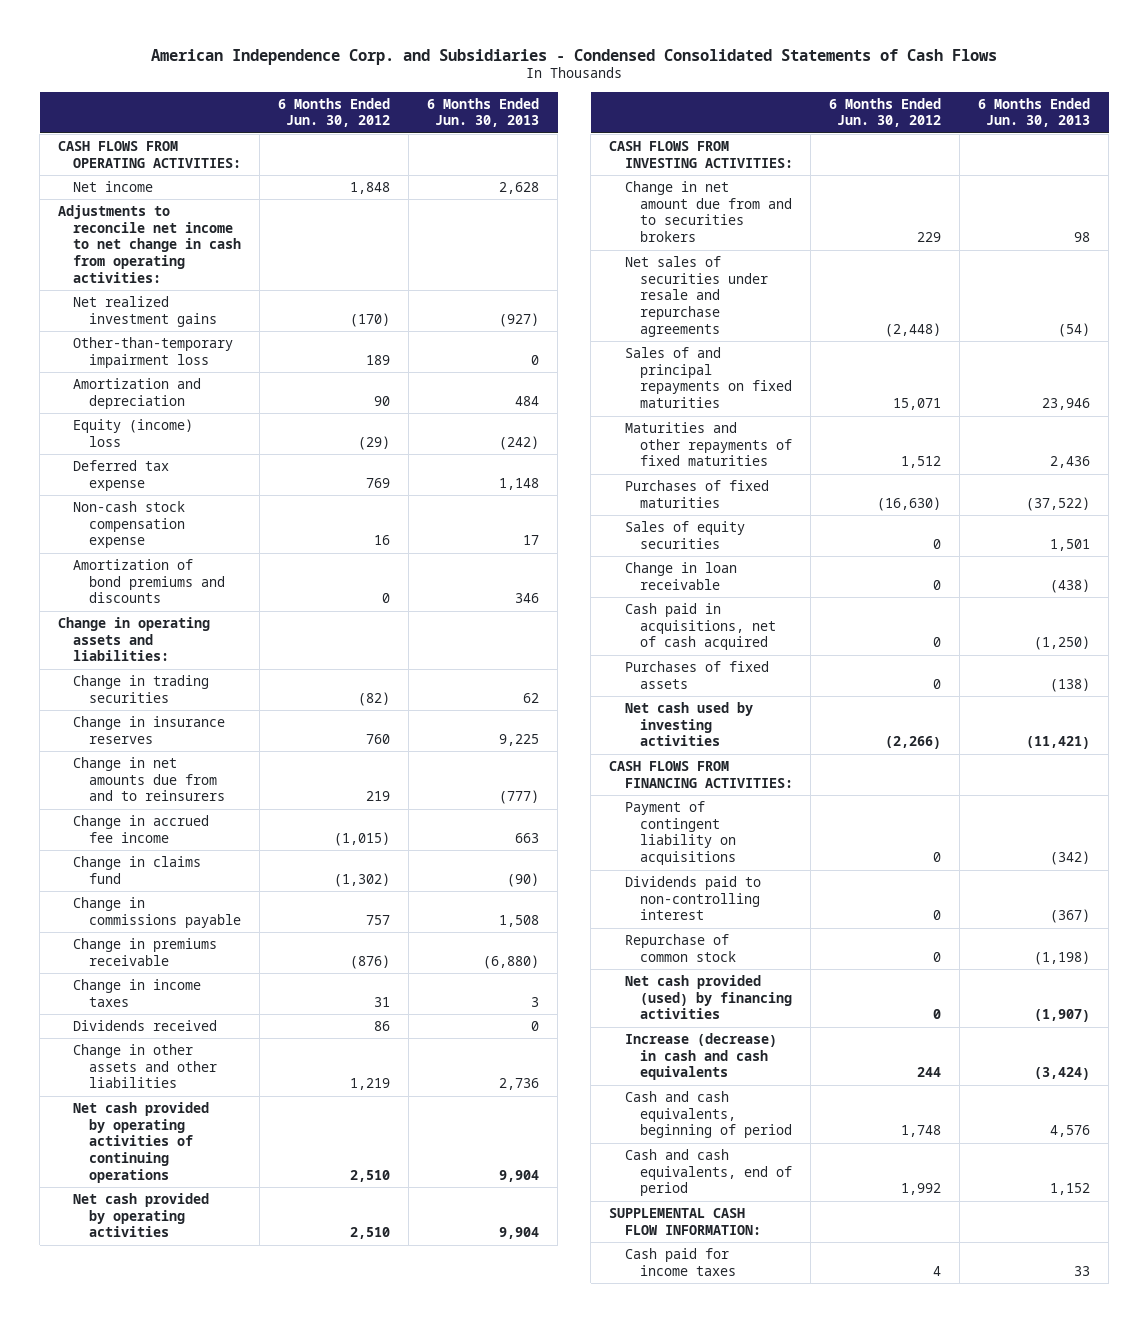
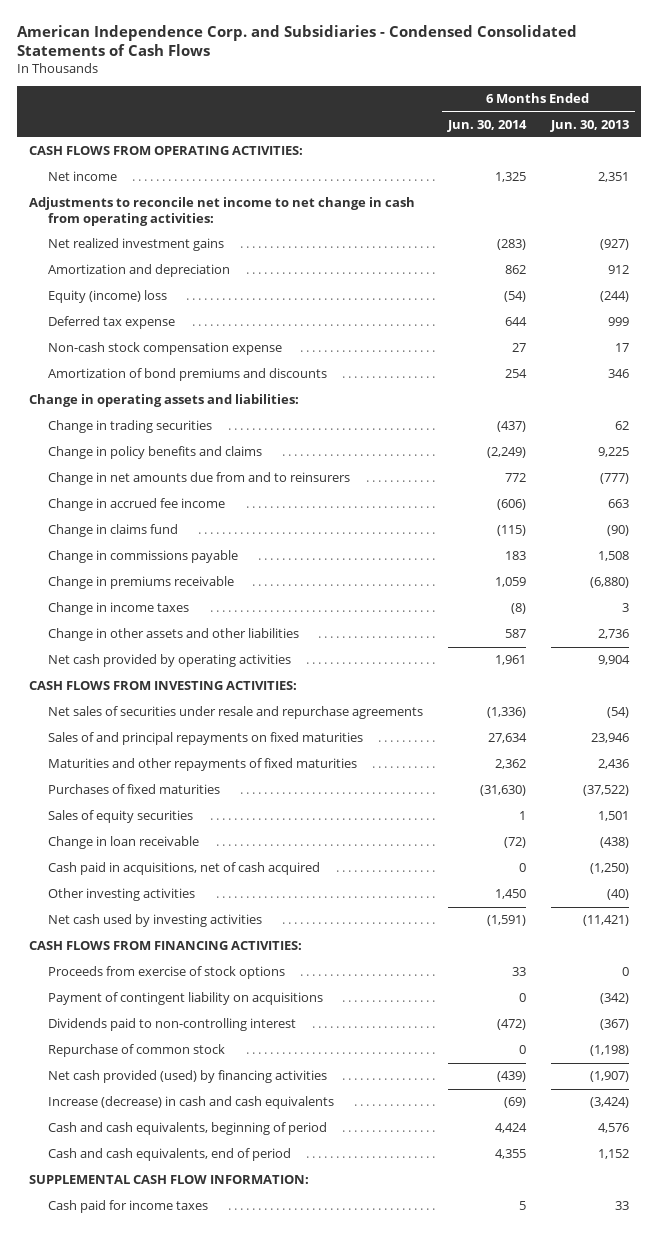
- | 6 Months Ended Jun. 30, 2012 | 6 Months Ended Jun. 30, 2013
+ | 6 Months Ended Jun. 30, 2014 | 6 Months Ended Jun. 30, 2013
- Net income | 1,848 | 2,628
+ Net income | 1,325 | 2,351
- Other-than-temporary impairment loss | 189 | 0
- Amortization and depreciation | 90 | 484
- Equity (income) loss | (29) | (242)
- Deferred tax expense | 769 | 1,148
+ Amortization and depreciation | 862 | 912
+ Equity (income) loss | (54) | (244)
+ Deferred tax expense | 644 | 999
- Change in insurance reserves | 760 | 9,225
+ Change in policy benefits and claims | (2,249) | 9,225
- Dividends received | 86 | 0
- Net cash provided by operating activities of continuing operations | 2,510 | 9,904
- Change in net amount due from and to securities brokers | 229 | 98
- Purchases of fixed assets | 0 | (138)
+ Other investing activities | 1,450 | (40)
+ Proceeds from exercise of stock options | 33 | 0

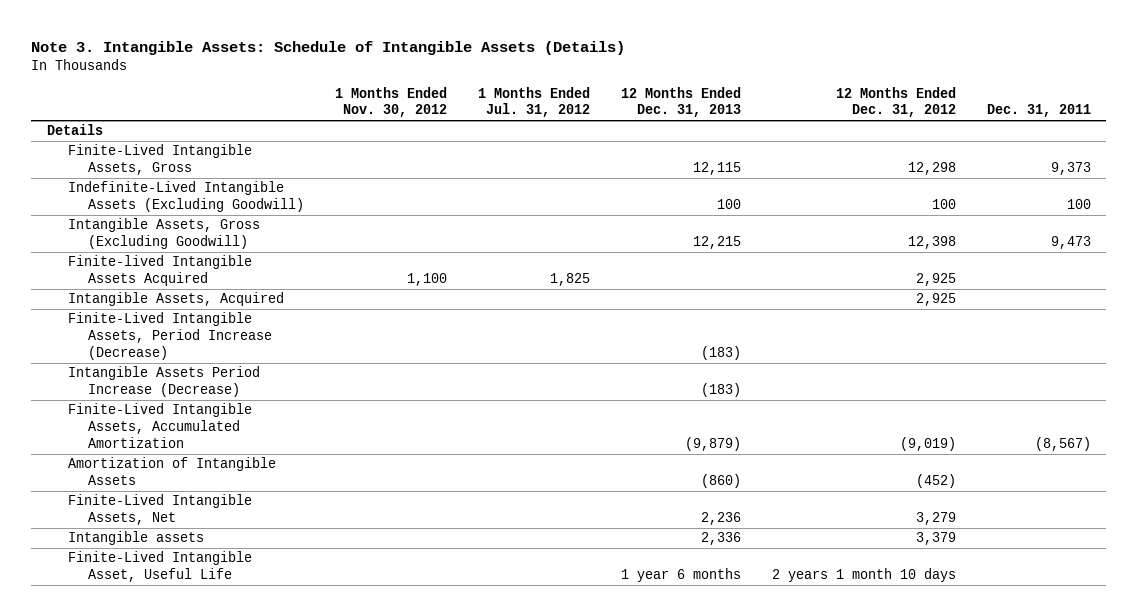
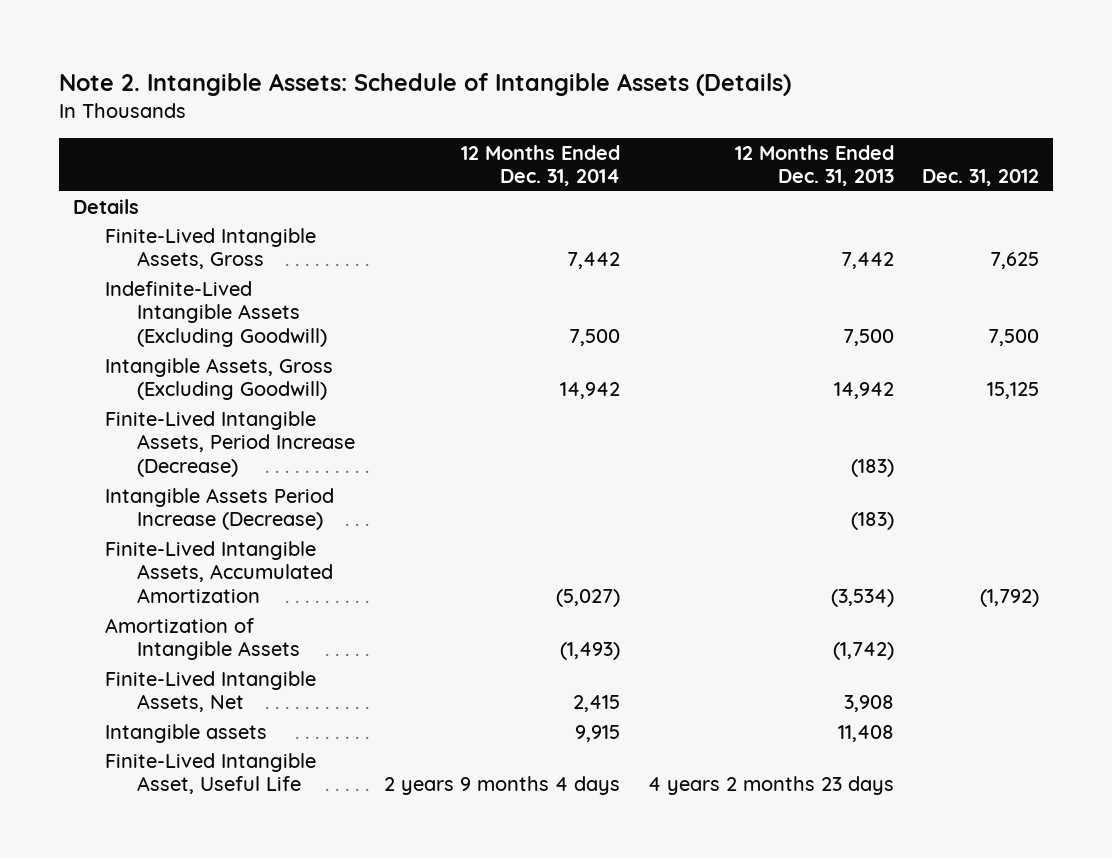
- Note 3. Intangible Assets: Schedule of Intangible Assets (Details)
+ Note 2. Intangible Assets: Schedule of Intangible Assets (Details)
- | 1 Months Ended Nov. 30, 2012 | 1 Months Ended Jul. 31, 2012 | 12 Months Ended Dec. 31, 2013 | 12 Months Ended Dec. 31, 2012 | Dec. 31, 2011
+ | 12 Months Ended Dec. 31, 2014 | 12 Months Ended Dec. 31, 2013 | Dec. 31, 2012
- Finite-Lived Intangible Assets, Gross | | | 12,115 | 12,298 | 9,373
- Indefinite-Lived Intangible Assets (Excluding Goodwill) | | | 100 | 100 | 100
- Intangible Assets, Gross (Excluding Goodwill) | | | 12,215 | 12,398 | 9,473
- Finite-lived Intangible Assets Acquired | 1,100 | 1,825 | | 2,925 |
- Intangible Assets, Acquired | | | | 2,925 |
+ Finite-Lived Intangible Assets, Gross | 7,442 | 7,442 | 7,625
+ Indefinite-Lived Intangible Assets (Excluding Goodwill) | 7,500 | 7,500 | 7,500
+ Intangible Assets, Gross (Excluding Goodwill) | 14,942 | 14,942 | 15,125
- Finite-Lived Intangible Assets, Accumulated Amortization | | | (9,879) | (9,019) | (8,567)
- Amortization of Intangible Assets | | | (860) | (452) |
- Finite-Lived Intangible Assets, Net | | | 2,236 | 3,279 |
- Intangible assets | | | 2,336 | 3,379 |
- Finite-Lived Intangible Asset, Useful Life | | | 1 year 6 months | 2 years 1 month 10 days |
+ Finite-Lived Intangible Assets, Accumulated Amortization | (5,027) | (3,534) | (1,792)
+ Amortization of Intangible Assets | (1,493) | (1,742) |
+ Finite-Lived Intangible Assets, Net | 2,415 | 3,908 |
+ Intangible assets | 9,915 | 11,408 |
+ Finite-Lived Intangible Asset, Useful Life | 2 years 9 months 4 days | 4 years 2 months 23 days |

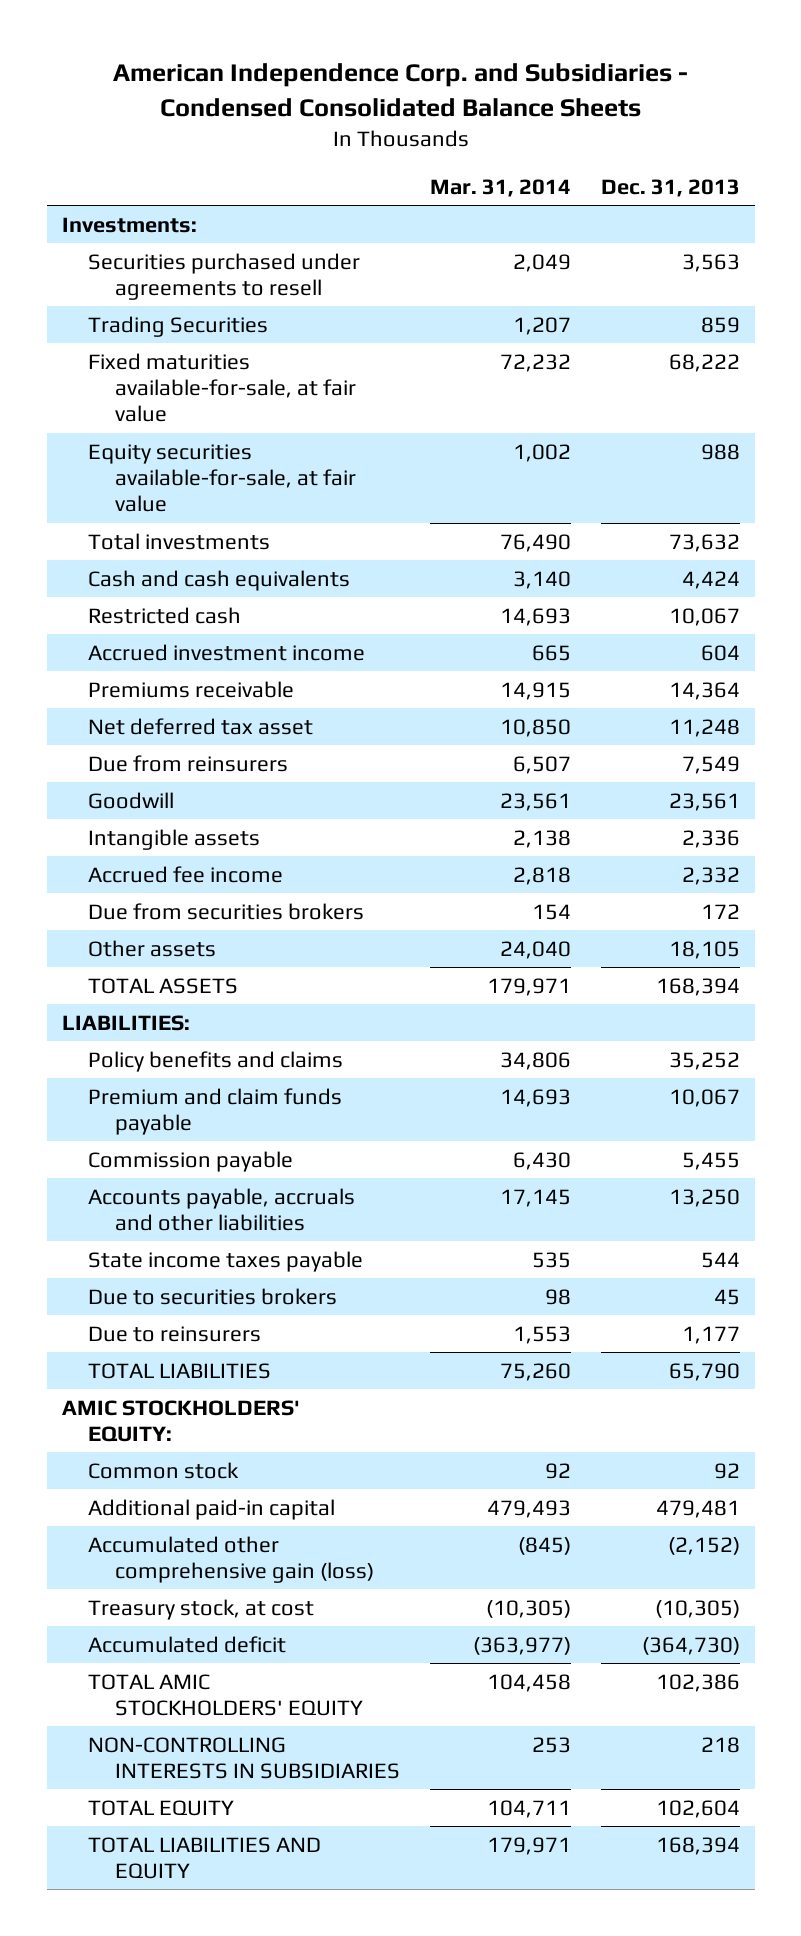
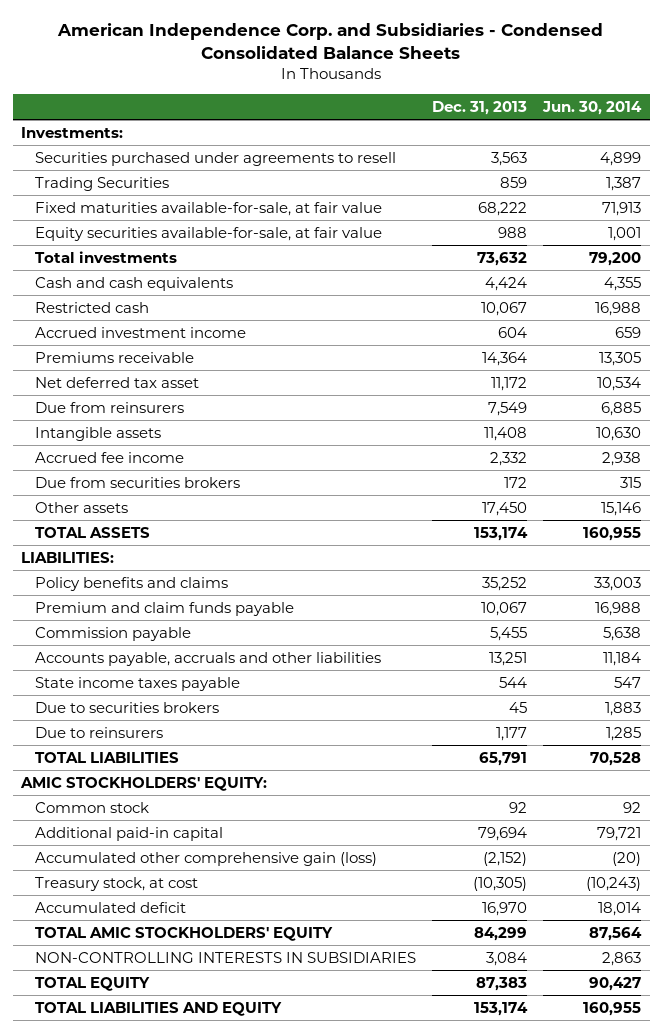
- | Mar. 31, 2014 | Dec. 31, 2013
+ | Dec. 31, 2013 | Jun. 30, 2014
- Net deferred tax asset | 10,850 | 11,248
+ Net deferred tax asset | 11,172 | 10,534
- Goodwill | 23,561 | 23,561
- Intangible assets | 2,138 | 2,336
+ Intangible assets | 11,408 | 10,630
- Other assets | 24,040 | 18,105
- TOTAL ASSETS | 179,971 | 168,394
+ Other assets | 17,450 | 15,146
+ TOTAL ASSETS | 153,174 | 160,955
- Accounts payable, accruals and other liabilities | 17,145 | 13,250
+ Accounts payable, accruals and other liabilities | 13,251 | 11,184
- TOTAL LIABILITIES | 75,260 | 65,790
+ TOTAL LIABILITIES | 65,791 | 70,528
- Additional paid-in capital | 479,493 | 479,481
+ Additional paid-in capital | 79,694 | 79,721
- Accumulated deficit | (363,977) | (364,730)
- TOTAL AMIC STOCKHOLDERS' EQUITY | 104,458 | 102,386
- NON-CONTROLLING INTERESTS IN SUBSIDIARIES | 253 | 218
- TOTAL EQUITY | 104,711 | 102,604
- TOTAL LIABILITIES AND EQUITY | 179,971 | 168,394
+ Accumulated deficit | 16,970 | 18,014
+ TOTAL AMIC STOCKHOLDERS' EQUITY | 84,299 | 87,564
+ NON-CONTROLLING INTERESTS IN SUBSIDIARIES | 3,084 | 2,863
+ TOTAL EQUITY | 87,383 | 90,427
+ TOTAL LIABILITIES AND EQUITY | 153,174 | 160,955

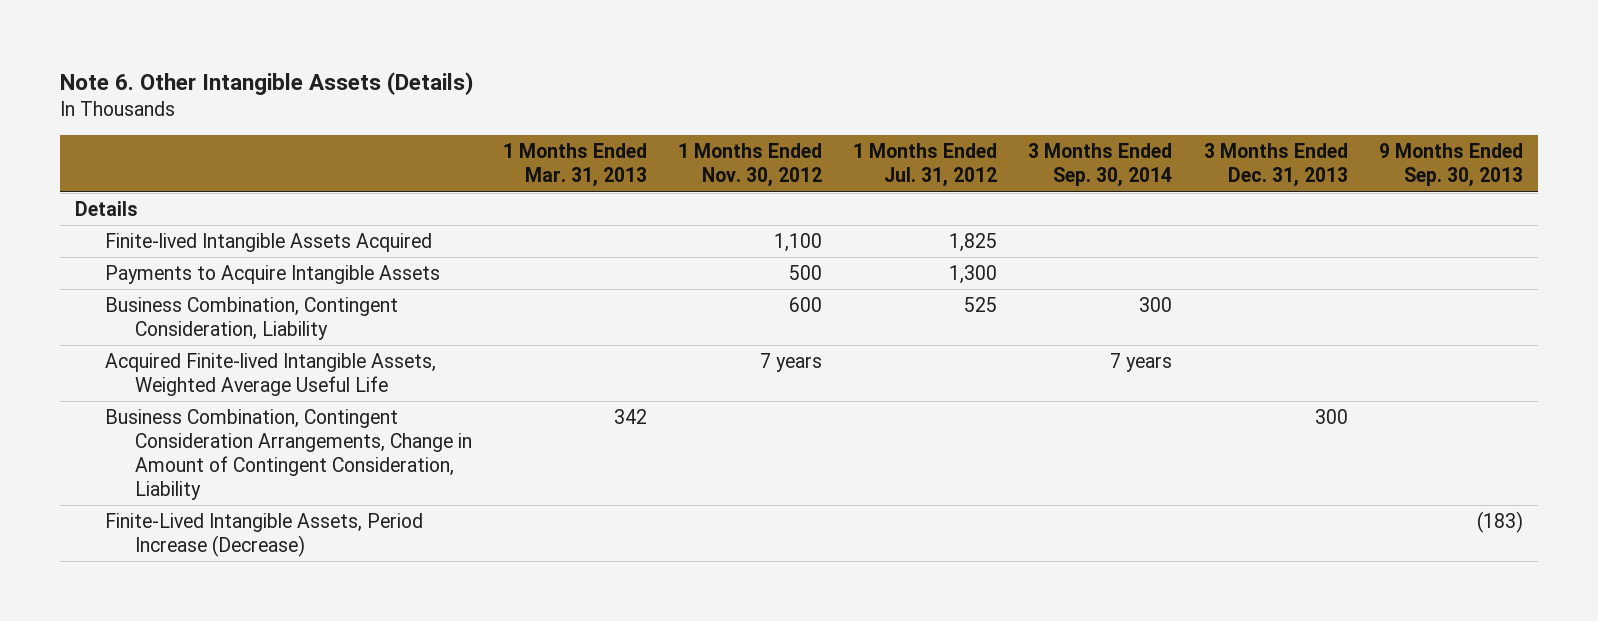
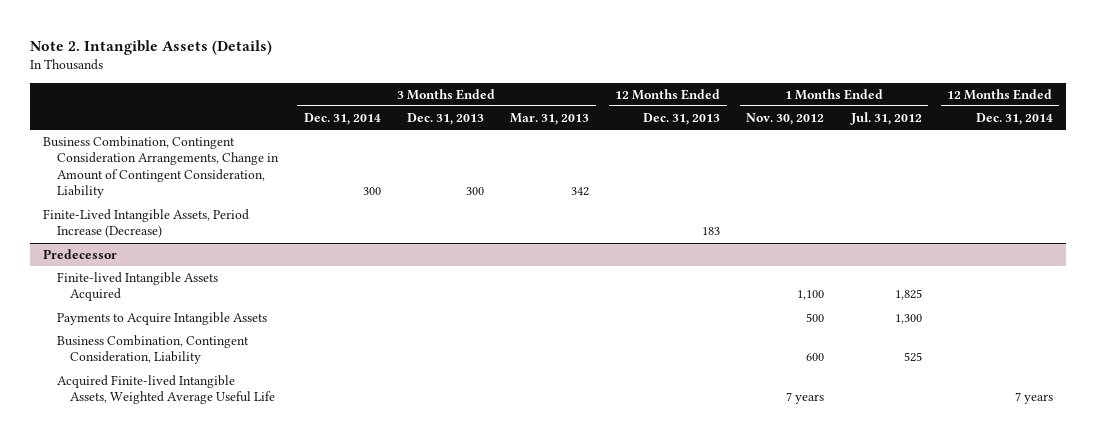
- Note 6. Other Intangible Assets (Details)
+ Note 2. Intangible Assets (Details)
- | 1 Months Ended Mar. 31, 2013 | 1 Months Ended Nov. 30, 2012 | 1 Months Ended Jul. 31, 2012 | 3 Months Ended Sep. 30, 2014 | 3 Months Ended Dec. 31, 2013 | 9 Months Ended Sep. 30, 2013
+ | 3 Months Ended Dec. 31, 2014 | 3 Months Ended Dec. 31, 2013 | 3 Months Ended Mar. 31, 2013 | 12 Months Ended Dec. 31, 2013 | 1 Months Ended Nov. 30, 2012 | 1 Months Ended Jul. 31, 2012 | 12 Months Ended Dec. 31, 2014
- Details
moved up: Business Combination, Contingent Consideration Arrangements, Change in Amount of Contingent Consideration, Liability | 300 | 300 | 342 | | | |
moved up: Finite-Lived Intangible Assets, Period Increase (Decrease) | | | | 183 | | |
+ Predecessor

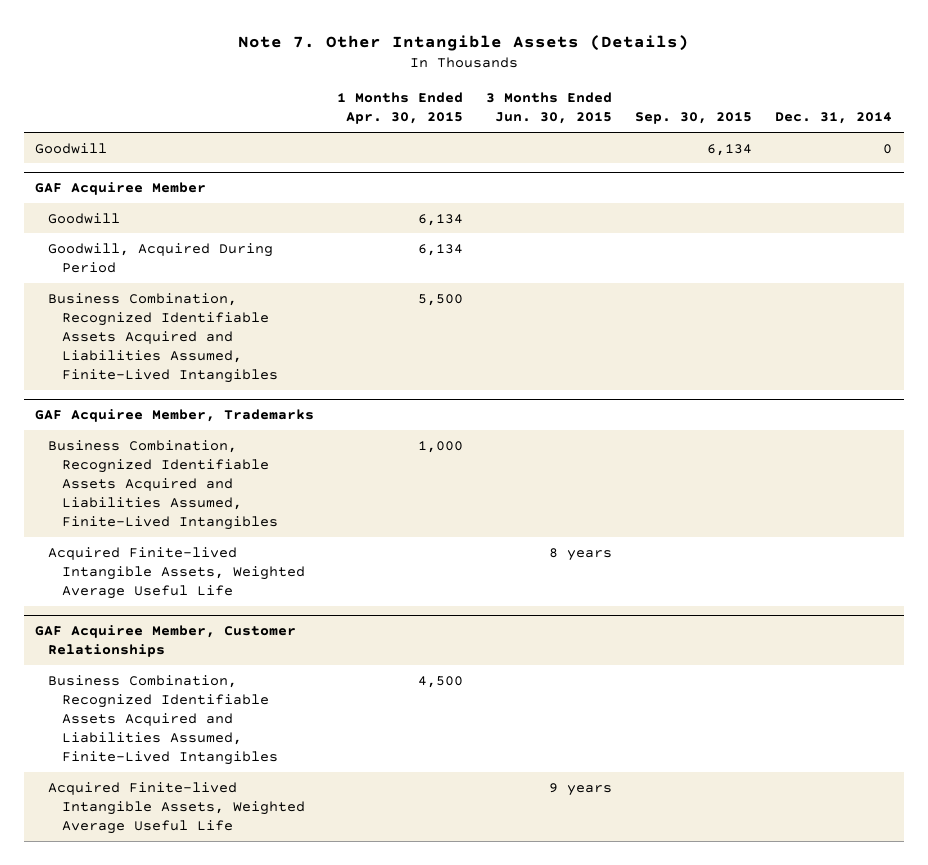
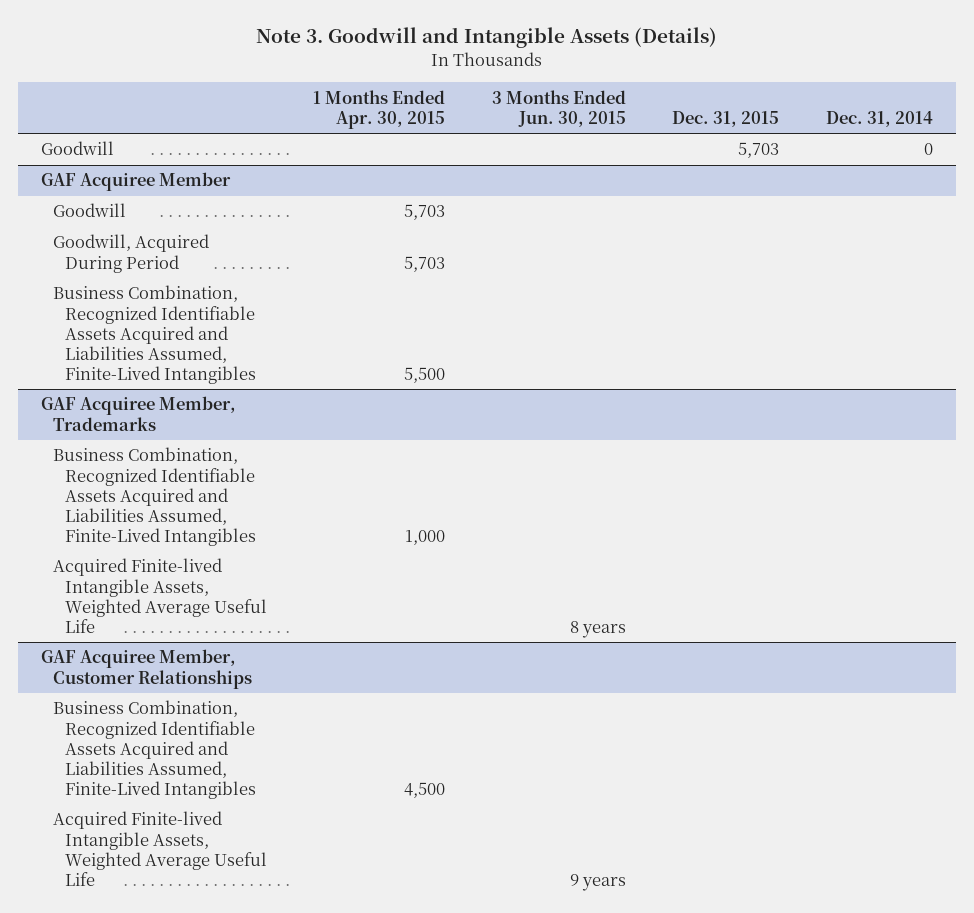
- Note 7. Other Intangible Assets (Details)
+ Note 3. Goodwill and Intangible Assets (Details)
- | 1 Months Ended Apr. 30, 2015 | 3 Months Ended Jun. 30, 2015 | Sep. 30, 2015 | Dec. 31, 2014
+ | 1 Months Ended Apr. 30, 2015 | 3 Months Ended Jun. 30, 2015 | Dec. 31, 2015 | Dec. 31, 2014
@ GAF Acquiree Member
- Goodwill | 6,134 | | |
- Goodwill, Acquired During Period | 6,134 | | |
+ Goodwill | 5,703 | | |
+ Goodwill, Acquired During Period | 5,703 | | |

